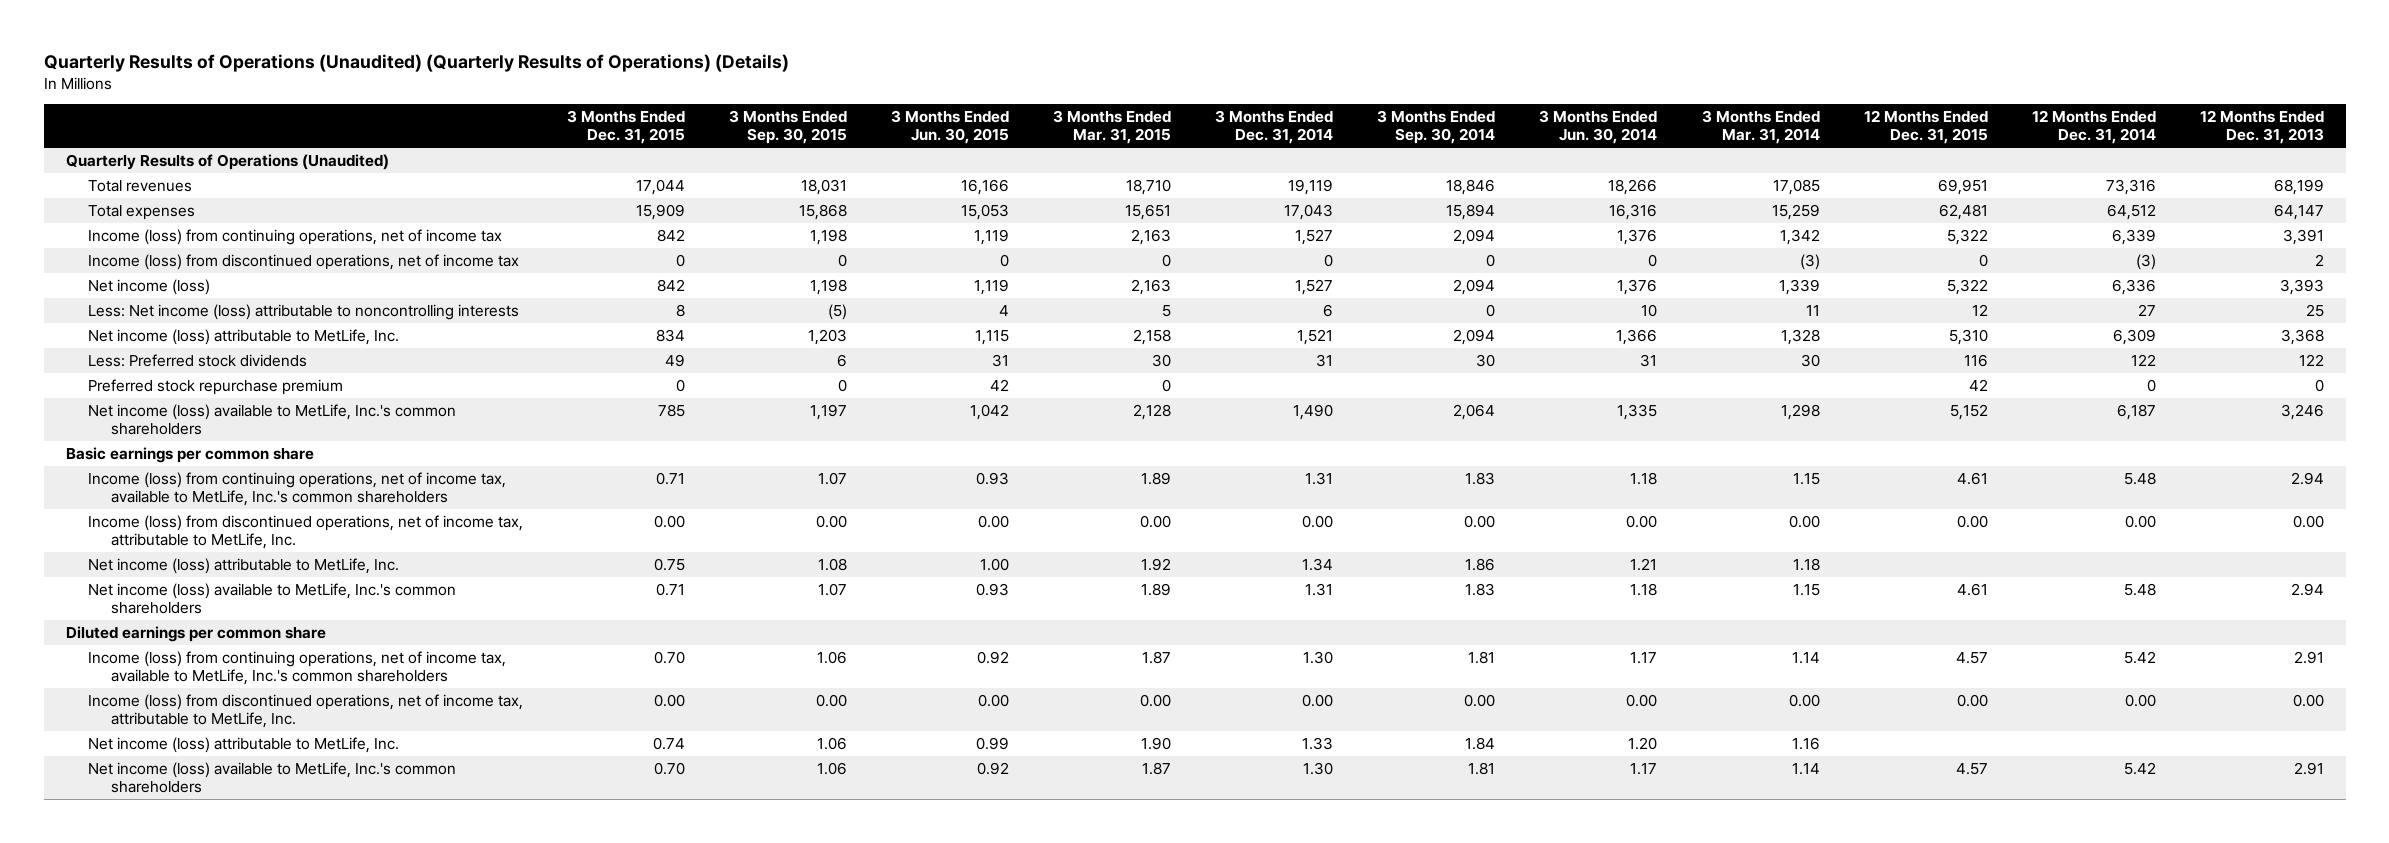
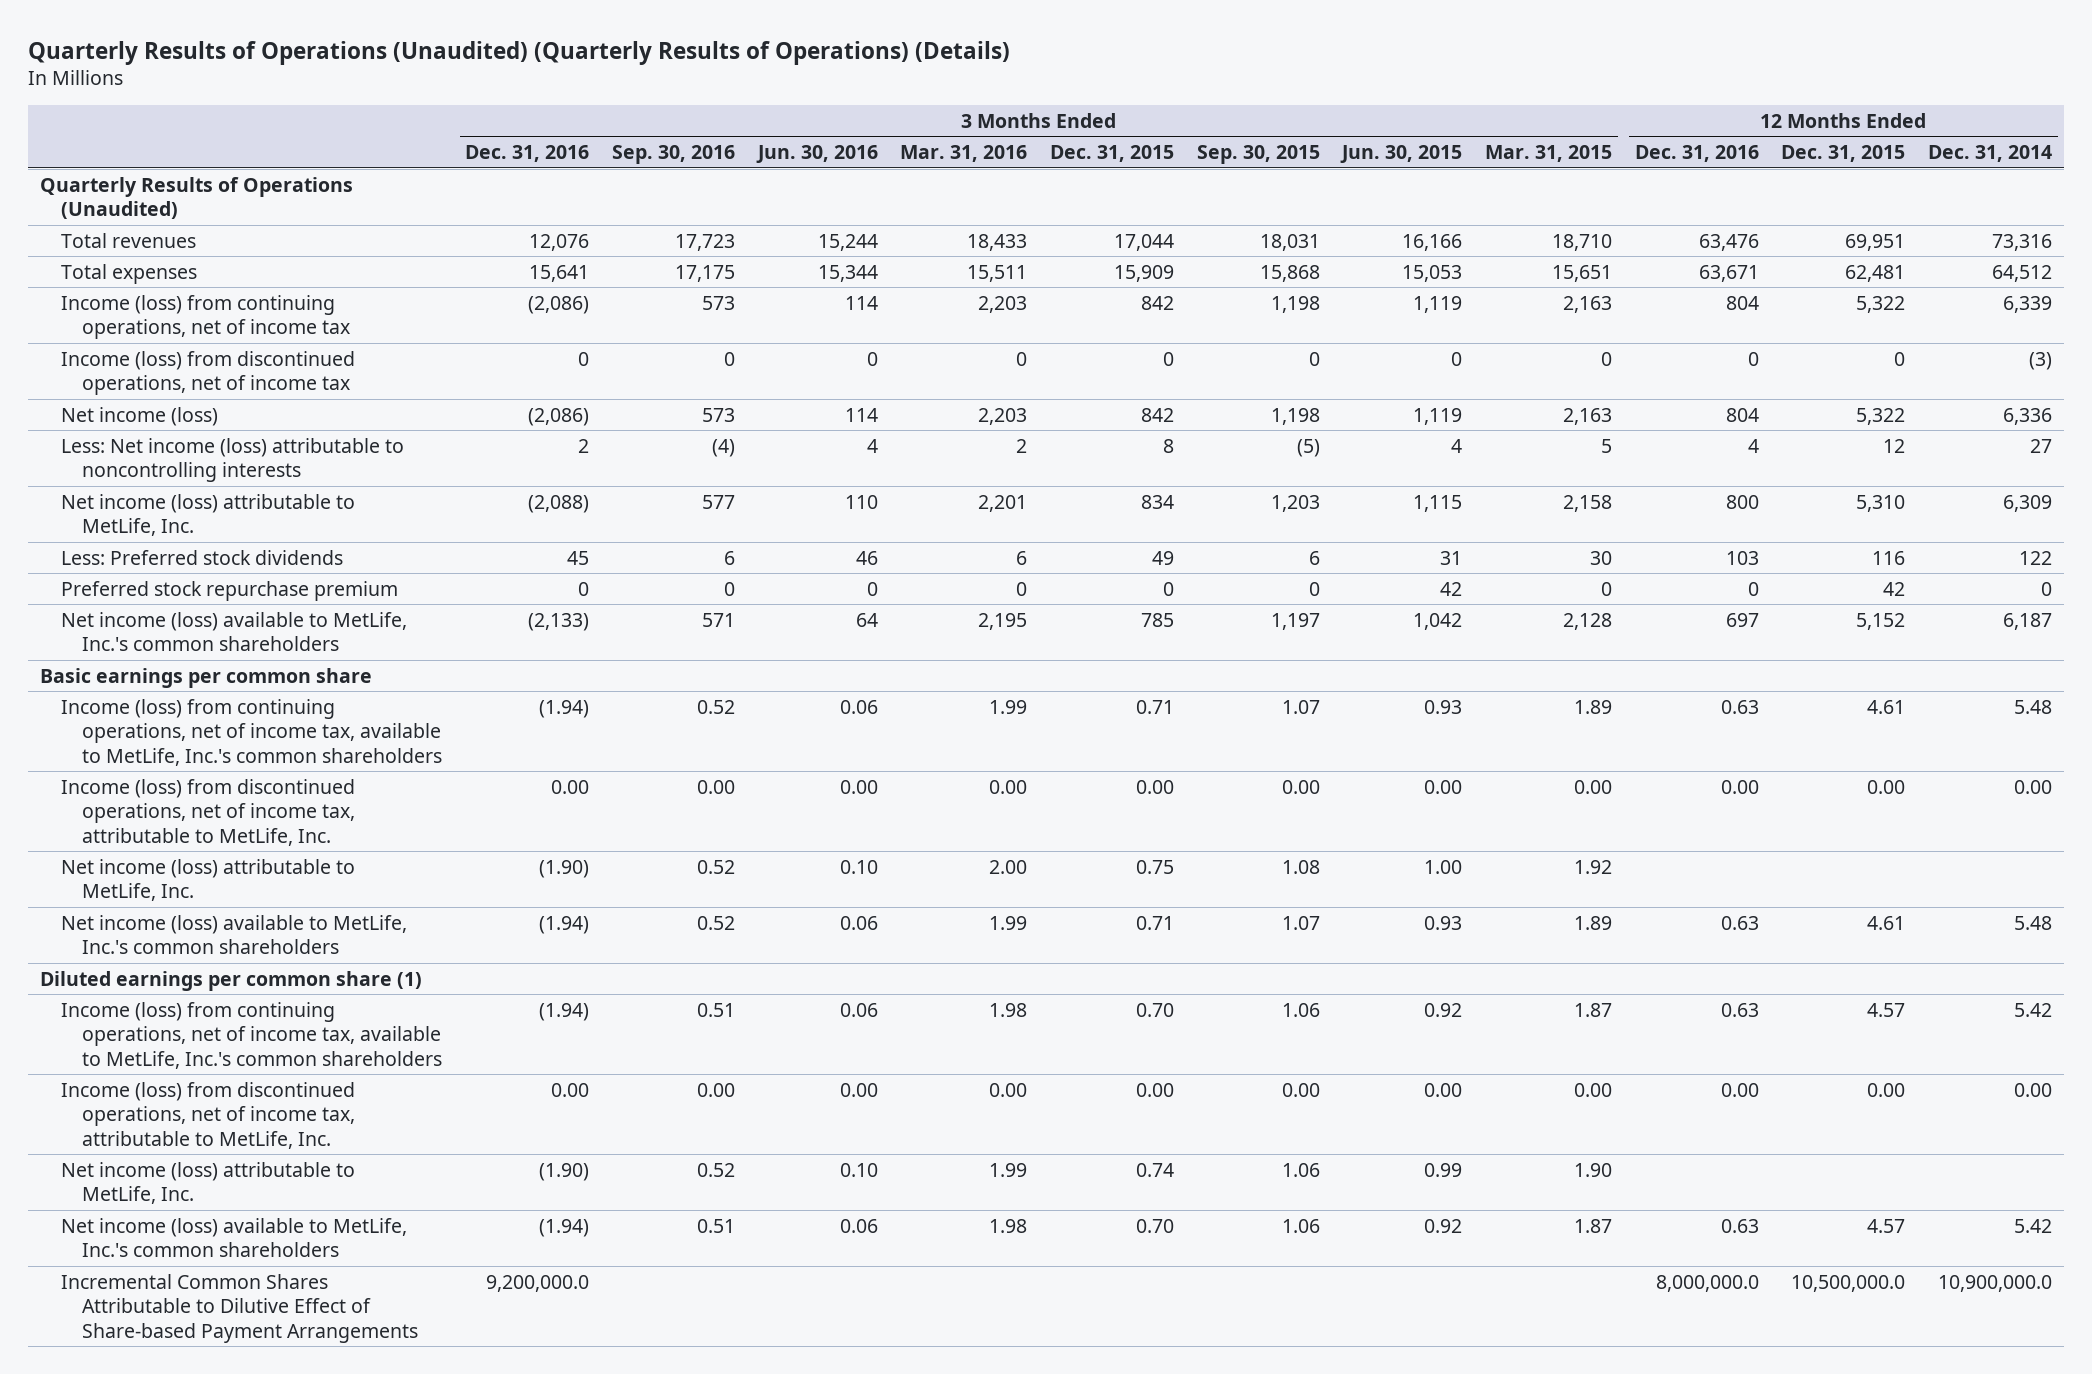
- | 3 Months Ended Dec. 31, 2015 | 3 Months Ended Sep. 30, 2015 | 3 Months Ended Jun. 30, 2015 | 3 Months Ended Mar. 31, 2015 | 3 Months Ended Dec. 31, 2014 | 3 Months Ended Sep. 30, 2014 | 3 Months Ended Jun. 30, 2014 | 3 Months Ended Mar. 31, 2014 | 12 Months Ended Dec. 31, 2015 | 12 Months Ended Dec. 31, 2014 | 12 Months Ended Dec. 31, 2013
+ | 3 Months Ended Dec. 31, 2016 | 3 Months Ended Sep. 30, 2016 | 3 Months Ended Jun. 30, 2016 | 3 Months Ended Mar. 31, 2016 | 3 Months Ended Dec. 31, 2015 | 3 Months Ended Sep. 30, 2015 | 3 Months Ended Jun. 30, 2015 | 3 Months Ended Mar. 31, 2015 | 12 Months Ended Dec. 31, 2016 | 12 Months Ended Dec. 31, 2015 | 12 Months Ended Dec. 31, 2014
- Diluted earnings per common share
+ Diluted earnings per common share (1)
+ Incremental Common Shares Attributable to Dilutive Effect of Share-based Payment Arrangements | 9,200,000.0 | | | | | | | | 8,000,000.0 | 10,500,000.0 | 10,900,000.0

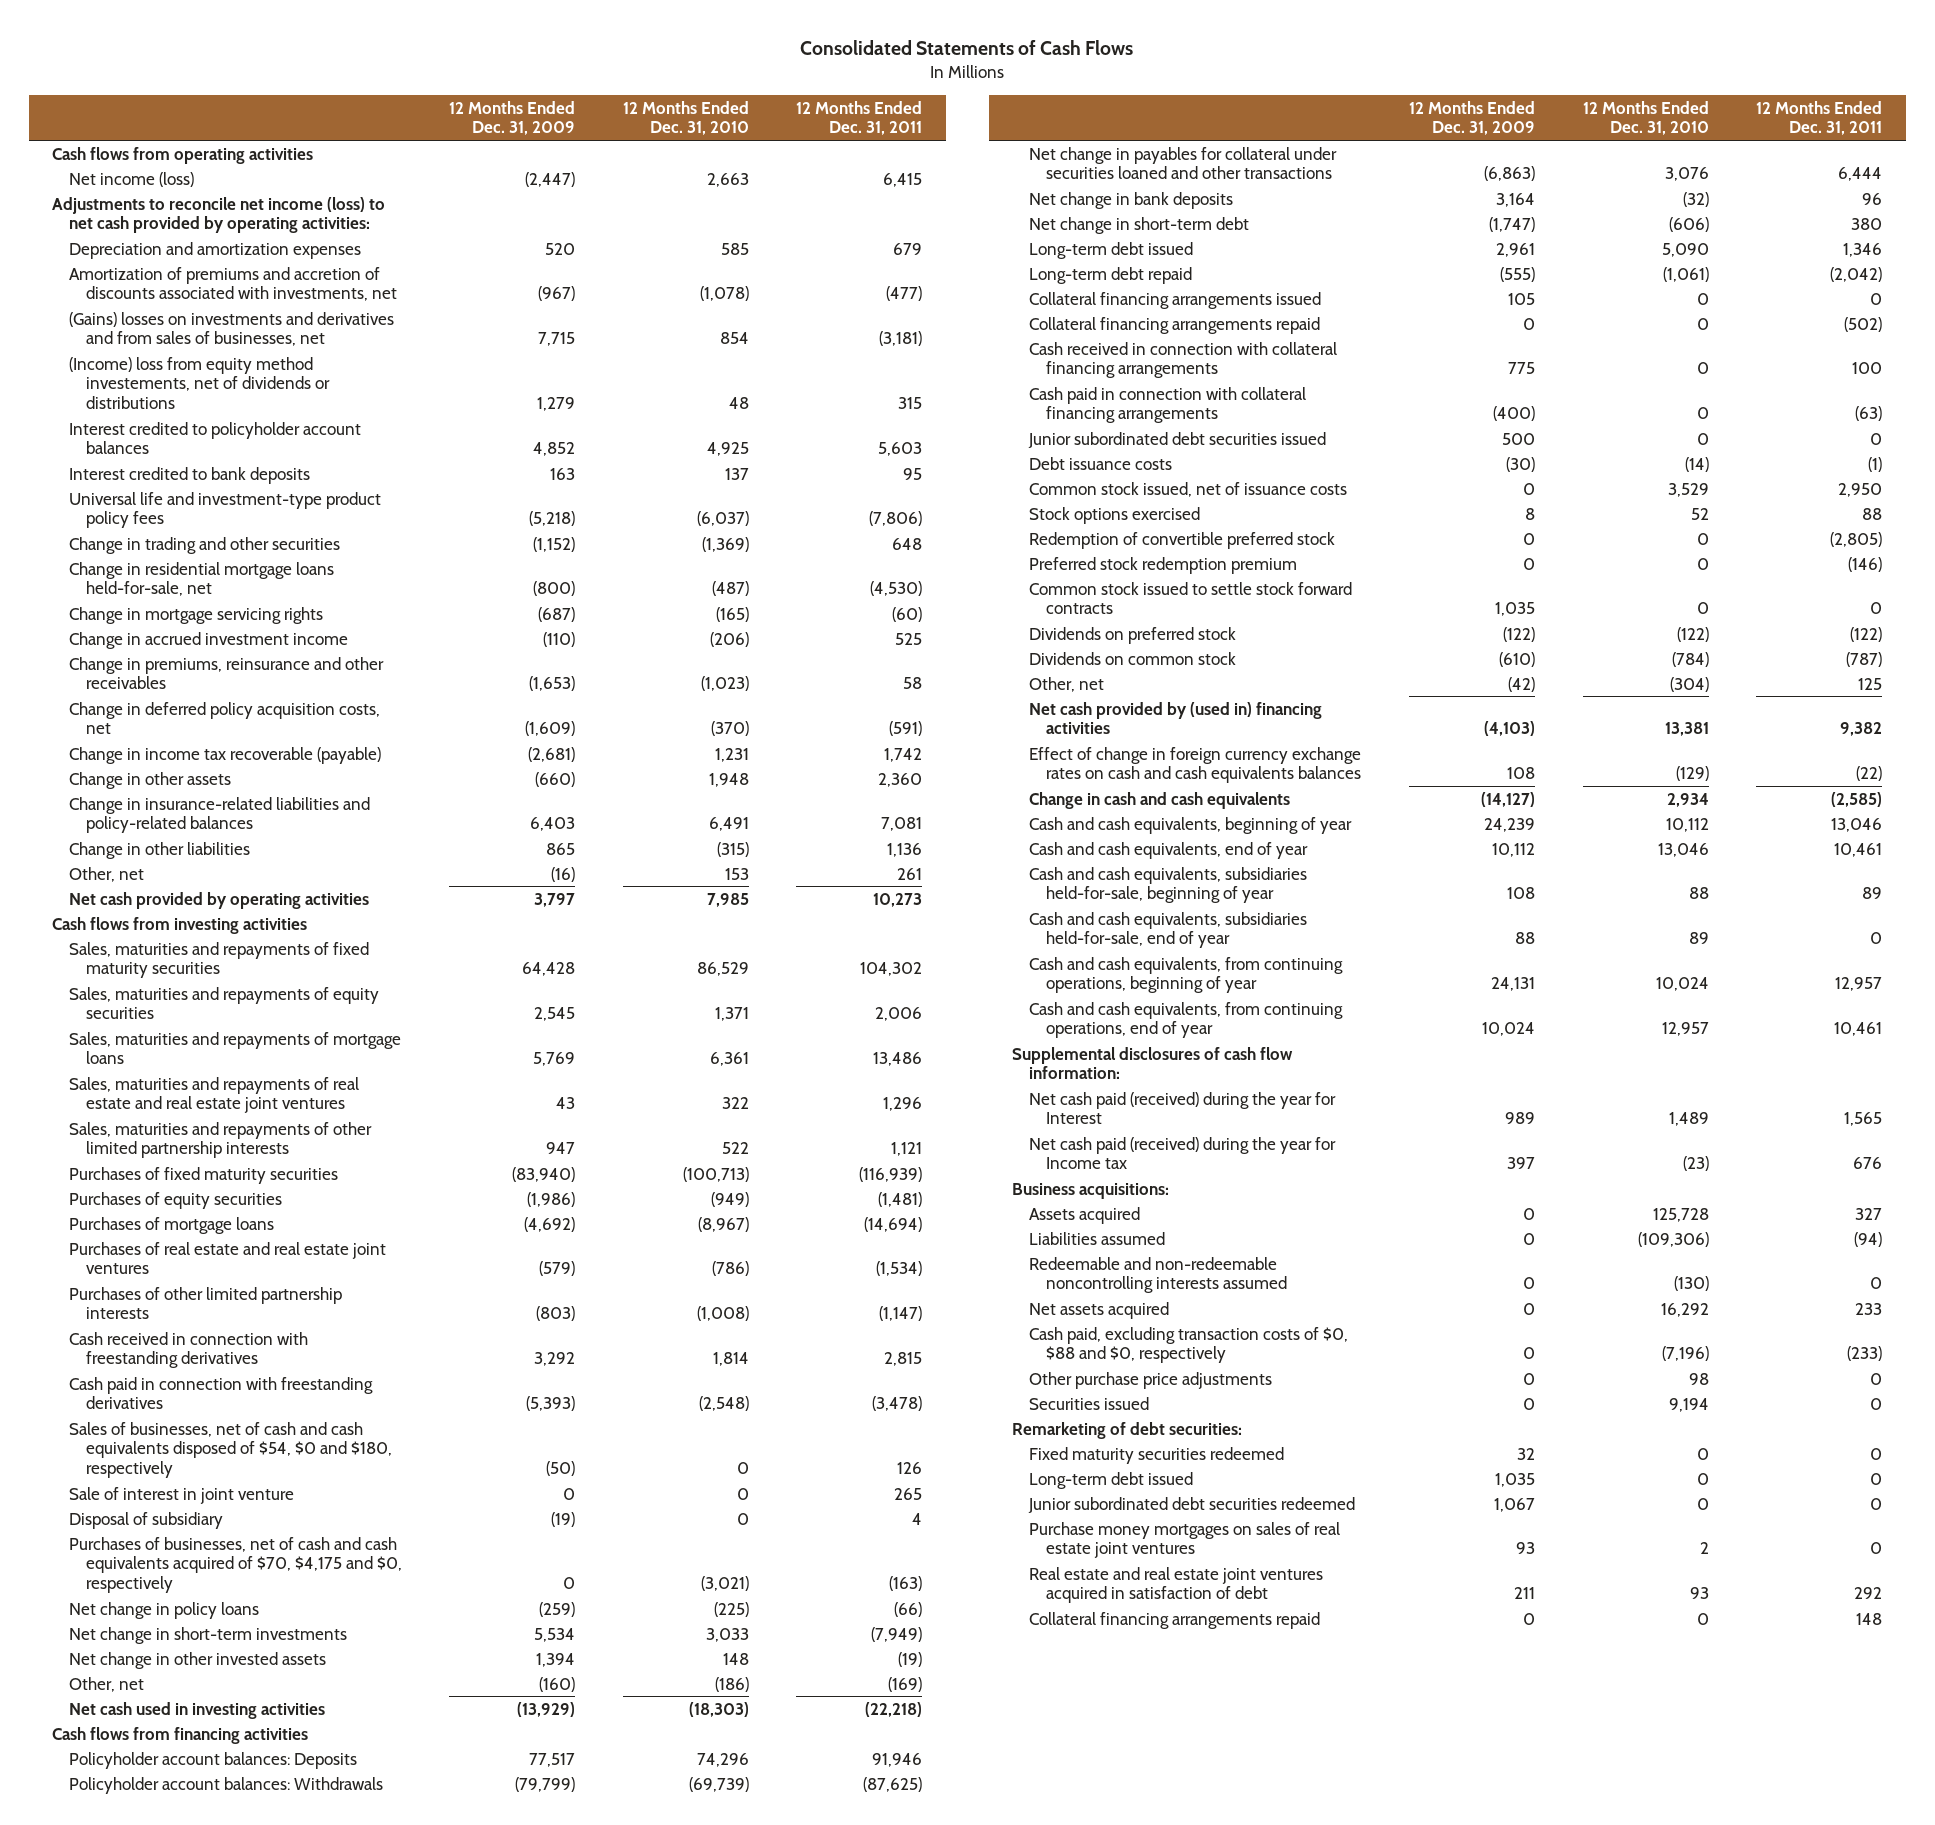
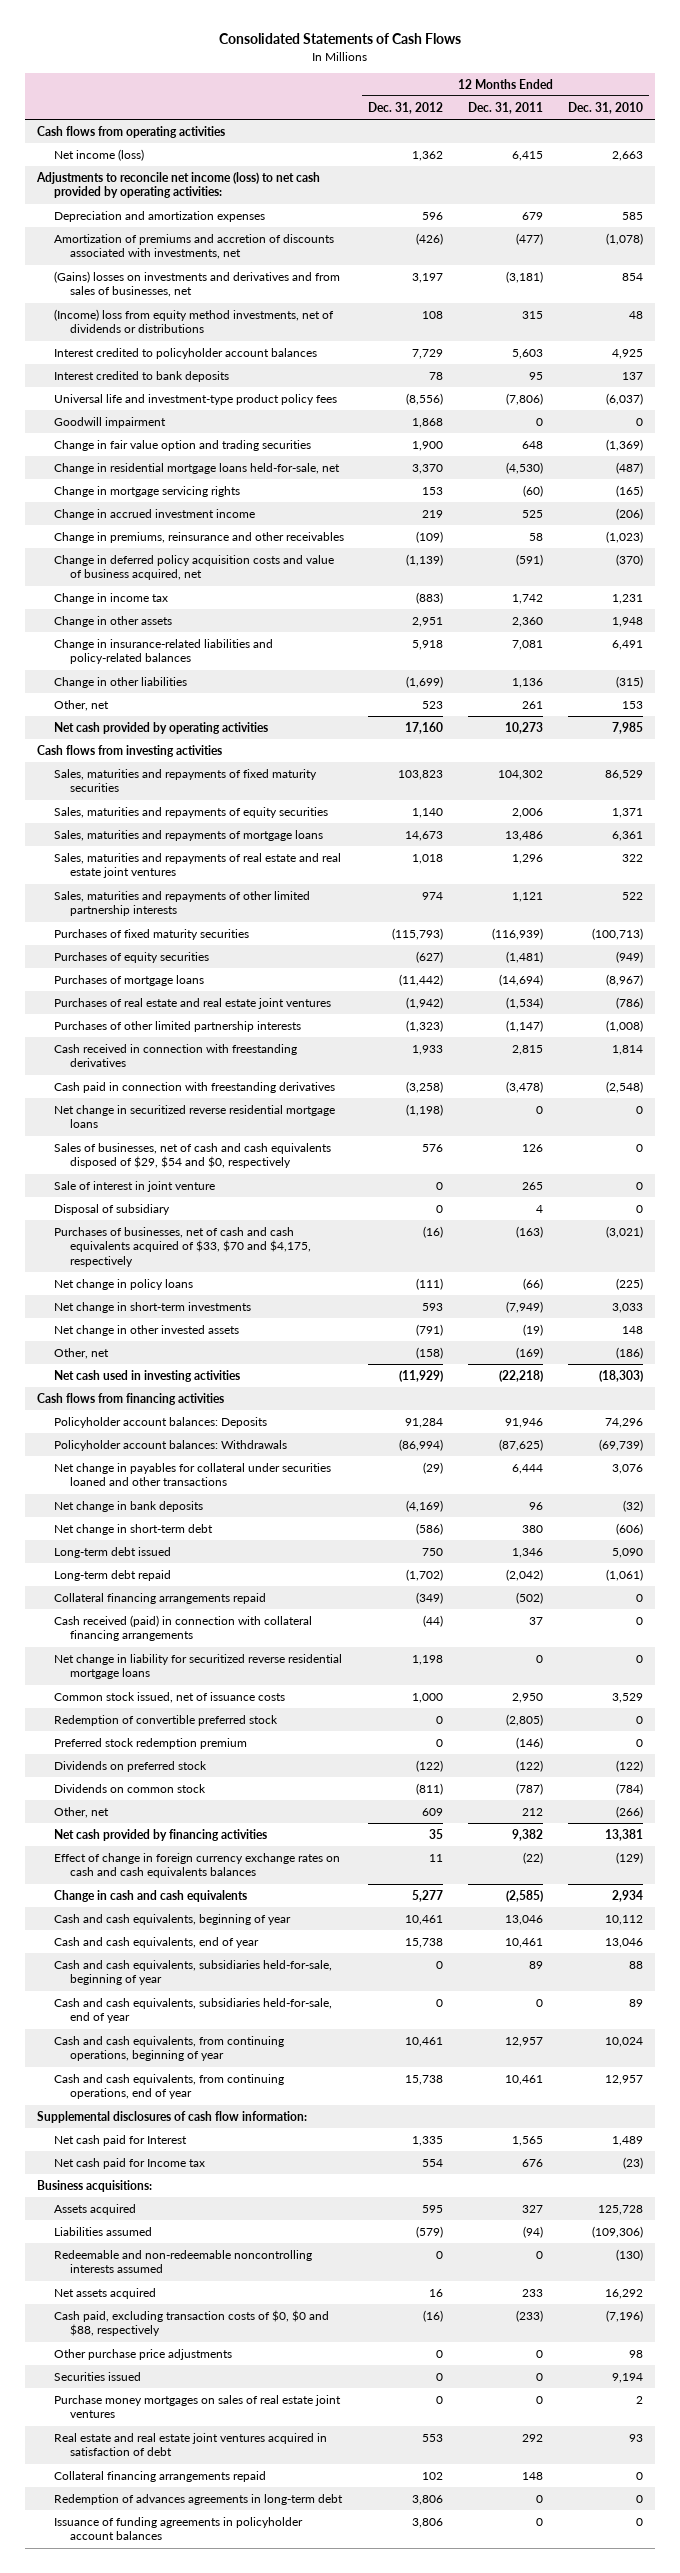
- | 12 Months Ended Dec. 31, 2009 | 12 Months Ended Dec. 31, 2010 | 12 Months Ended Dec. 31, 2011
+ | 12 Months Ended Dec. 31, 2012 | 12 Months Ended Dec. 31, 2011 | 12 Months Ended Dec. 31, 2010
- (Income) loss from equity method investements, net of dividends or distributions | 1,279 | 48 | 315
+ (Income) loss from equity method investments, net of dividends or distributions | 108 | 315 | 48
- Change in trading and other securities | (1,152) | (1,369) | 648
+ Goodwill impairment | 1,868 | 0 | 0
+ Change in fair value option and trading securities | 1,900 | 648 | (1,369)
- Change in deferred policy acquisition costs, net | (1,609) | (370) | (591)
- Change in income tax recoverable (payable) | (2,681) | 1,231 | 1,742
+ Change in deferred policy acquisition costs and value of business acquired, net | (1,139) | (591) | (370)
+ Change in income tax | (883) | 1,742 | 1,231
- Sales of businesses, net of cash and cash equivalents disposed of $54, $0 and $180, respectively | (50) | 0 | 126
+ Net change in securitized reverse residential mortgage loans | (1,198) | 0 | 0
+ Sales of businesses, net of cash and cash equivalents disposed of $29, $54 and $0, respectively | 576 | 126 | 0
- Purchases of businesses, net of cash and cash equivalents acquired of $70, $4,175 and $0, respectively | 0 | (3,021) | (163)
+ Purchases of businesses, net of cash and cash equivalents acquired of $33, $70 and $4,175, respectively | (16) | (163) | (3,021)
- Collateral financing arrangements issued | 105 | 0 | 0
- Cash received in connection with collateral financing arrangements | 775 | 0 | 100
- Cash paid in connection with collateral financing arrangements | (400) | 0 | (63)
- Junior subordinated debt securities issued | 500 | 0 | 0
- Debt issuance costs | (30) | (14) | (1)
+ Cash received (paid) in connection with collateral financing arrangements | (44) | 37 | 0
+ Net change in liability for securitized reverse residential mortgage loans | 1,198 | 0 | 0
- Stock options exercised | 8 | 52 | 88
- Common stock issued to settle stock forward contracts | 1,035 | 0 | 0
- Other, net | (42) | (304) | 125
- Net cash provided by (used in) financing activities | (4,103) | 13,381 | 9,382
+ Other, net | 609 | 212 | (266)
+ Net cash provided by financing activities | 35 | 9,382 | 13,381
- Net cash paid (received) during the year for Interest | 989 | 1,489 | 1,565
- Net cash paid (received) during the year for Income tax | 397 | (23) | 676
+ Net cash paid for Interest | 1,335 | 1,565 | 1,489
+ Net cash paid for Income tax | 554 | 676 | (23)
- Cash paid, excluding transaction costs of $0, $88 and $0, respectively | 0 | (7,196) | (233)
+ Cash paid, excluding transaction costs of $0, $0 and $88, respectively | (16) | (233) | (7,196)
- Remarketing of debt securities:
- Fixed maturity securities redeemed | 32 | 0 | 0
- Long-term debt issued | 1,035 | 0 | 0
- Junior subordinated debt securities redeemed | 1,067 | 0 | 0
+ Redemption of advances agreements in long-term debt | 3,806 | 0 | 0
+ Issuance of funding agreements in policyholder account balances | 3,806 | 0 | 0

